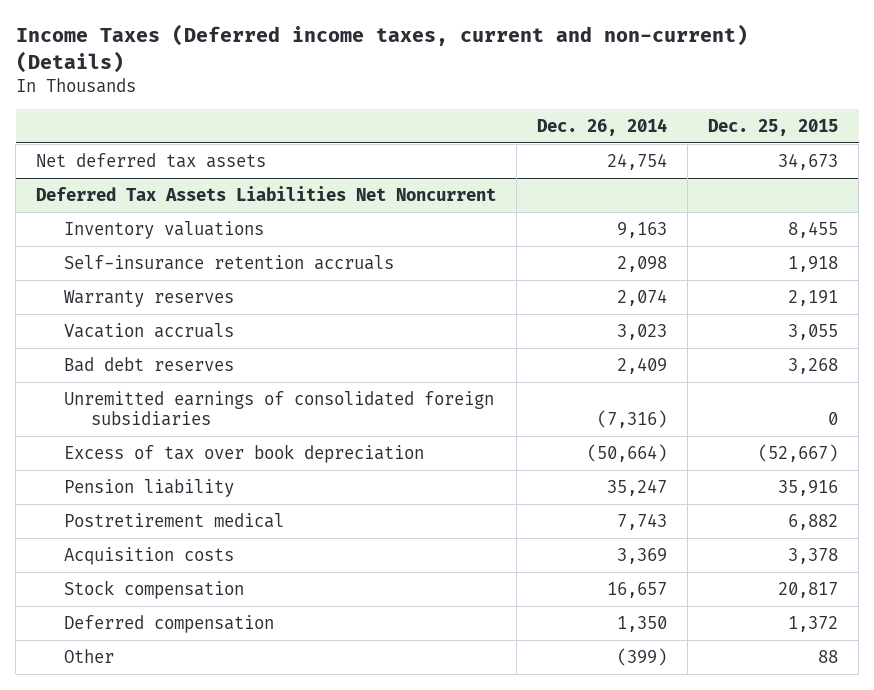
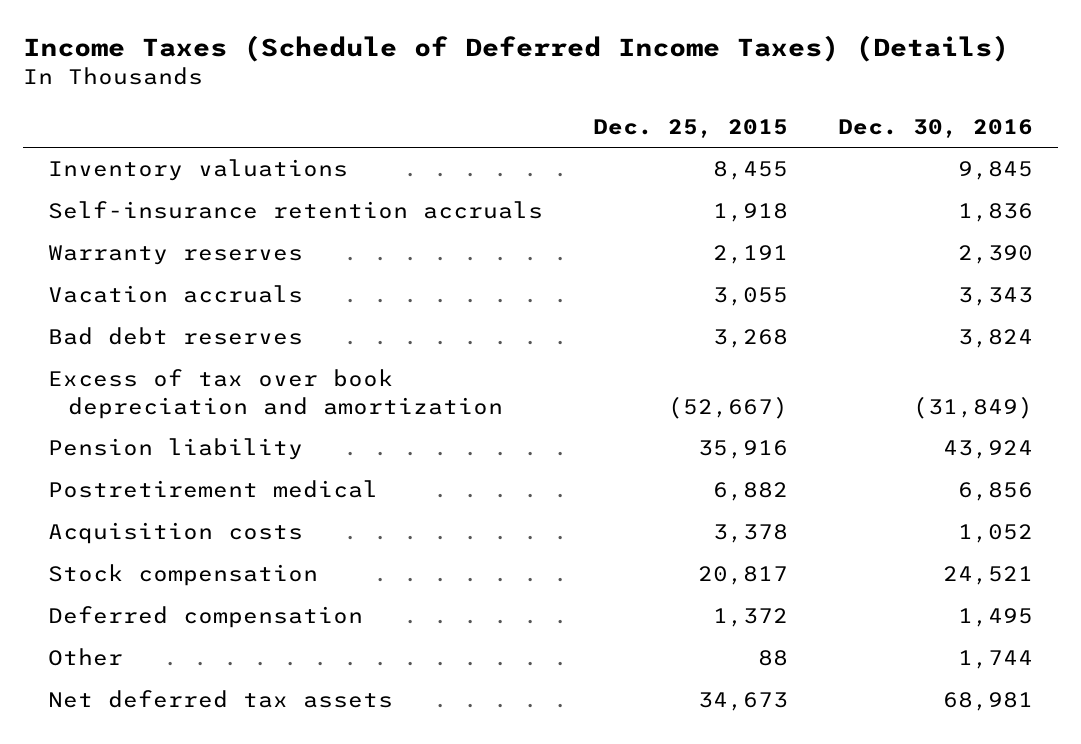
- Income Taxes (Deferred income taxes, current and non-current) (Details)
+ Income Taxes (Schedule of Deferred Income Taxes) (Details)
- | Dec. 26, 2014 | Dec. 25, 2015
+ | Dec. 25, 2015 | Dec. 30, 2016
- Deferred Tax Assets Liabilities Net Noncurrent
- Unremitted earnings of consolidated foreign subsidiaries | (7,316) | 0
- Excess of tax over book depreciation | (50,664) | (52,667)
+ Excess of tax over book depreciation and amortization | (52,667) | (31,849)
moved down: Net deferred tax assets | 34,673 | 68,981

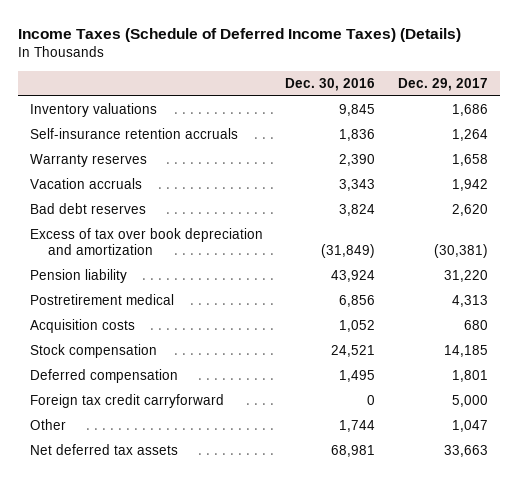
- | Dec. 25, 2015 | Dec. 30, 2016
+ | Dec. 30, 2016 | Dec. 29, 2017
+ Foreign tax credit carryforward | 0 | 5,000

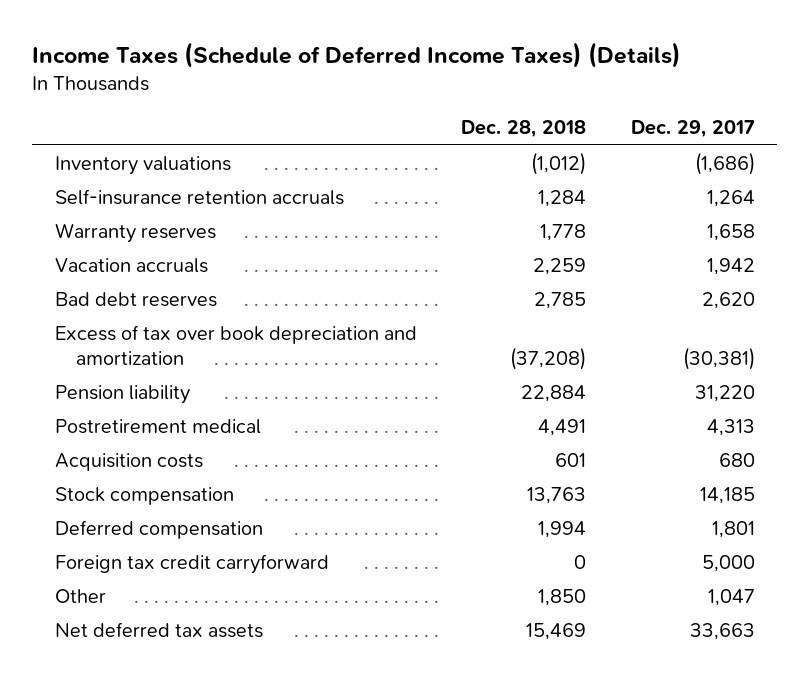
- | Dec. 30, 2016 | Dec. 29, 2017
+ | Dec. 28, 2018 | Dec. 29, 2017
- Inventory valuations | 9,845 | 1,686
+ Inventory valuations | (1,012) | (1,686)

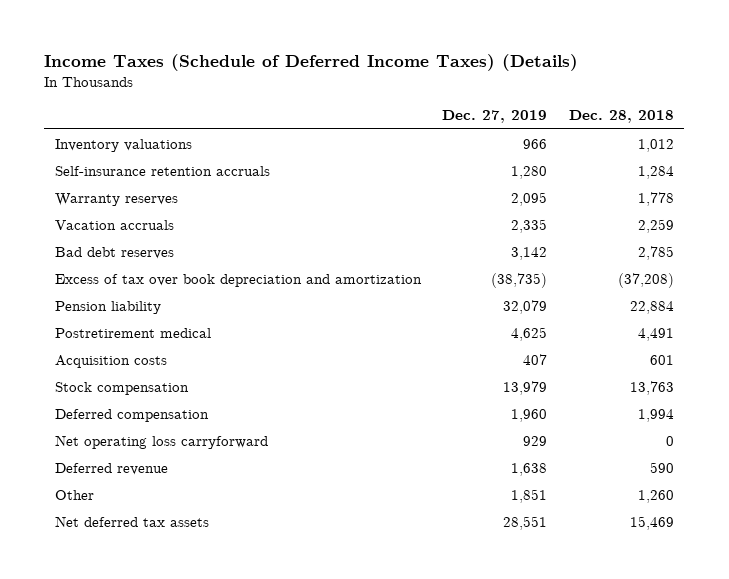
- | Dec. 28, 2018 | Dec. 29, 2017
+ | Dec. 27, 2019 | Dec. 28, 2018
- Inventory valuations | (1,012) | (1,686)
+ Inventory valuations | 966 | 1,012
- Foreign tax credit carryforward | 0 | 5,000
- Other | 1,850 | 1,047
+ Net operating loss carryforward | 929 | 0
+ Deferred revenue | 1,638 | 590
+ Other | 1,851 | 1,260

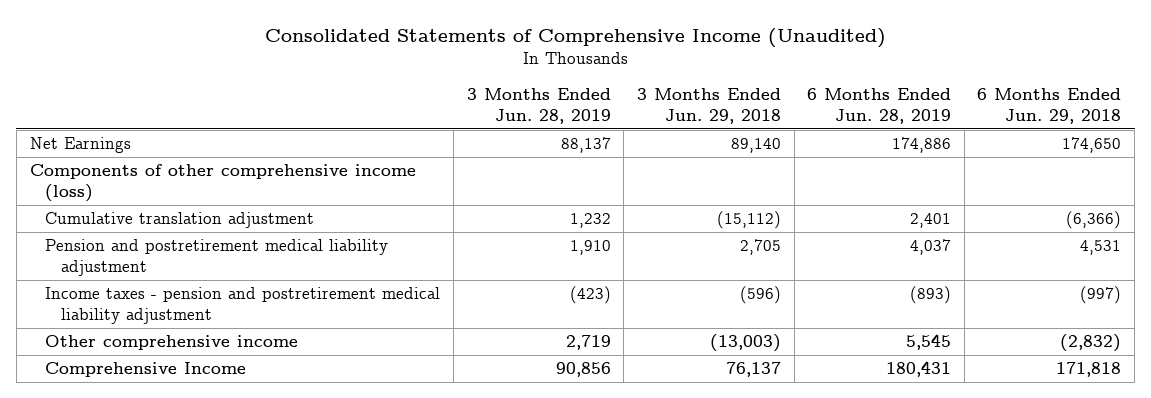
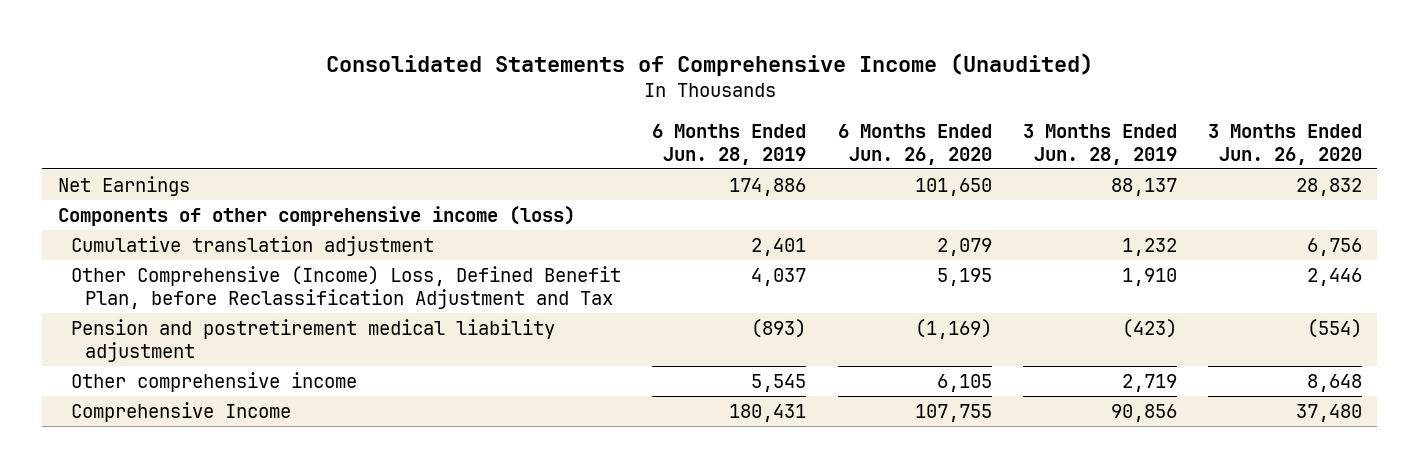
- | 3 Months Ended Jun. 28, 2019 | 3 Months Ended Jun. 29, 2018 | 6 Months Ended Jun. 28, 2019 | 6 Months Ended Jun. 29, 2018
+ | 6 Months Ended Jun. 28, 2019 | 6 Months Ended Jun. 26, 2020 | 3 Months Ended Jun. 28, 2019 | 3 Months Ended Jun. 26, 2020
- Pension and postretirement medical liability adjustment | 1,910 | 2,705 | 4,037 | 4,531
- Income taxes - pension and postretirement medical liability adjustment | (423) | (596) | (893) | (997)
+ Other Comprehensive (Income) Loss, Defined Benefit Plan, before Reclassification Adjustment and Tax | 4,037 | 5,195 | 1,910 | 2,446
+ Pension and postretirement medical liability adjustment | (893) | (1,169) | (423) | (554)

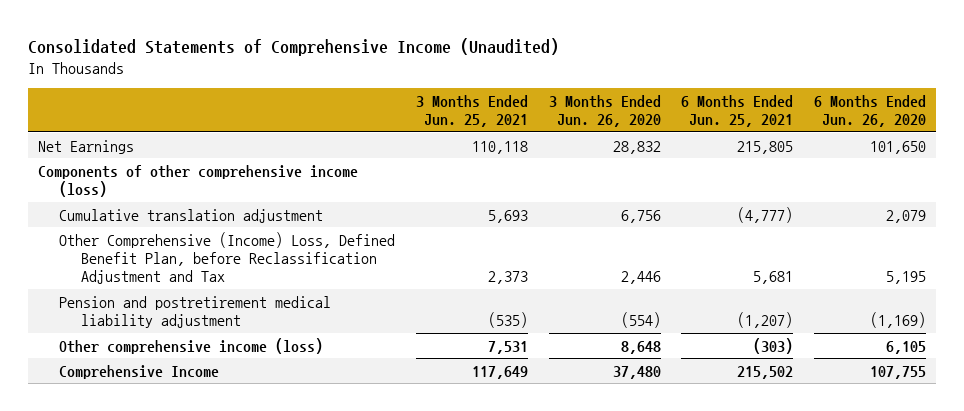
- | 6 Months Ended Jun. 28, 2019 | 6 Months Ended Jun. 26, 2020 | 3 Months Ended Jun. 28, 2019 | 3 Months Ended Jun. 26, 2020
+ | 3 Months Ended Jun. 25, 2021 | 3 Months Ended Jun. 26, 2020 | 6 Months Ended Jun. 25, 2021 | 6 Months Ended Jun. 26, 2020
- Other comprehensive income | 5,545 | 6,105 | 2,719 | 8,648
+ Other comprehensive income (loss) | 7,531 | 8,648 | (303) | 6,105

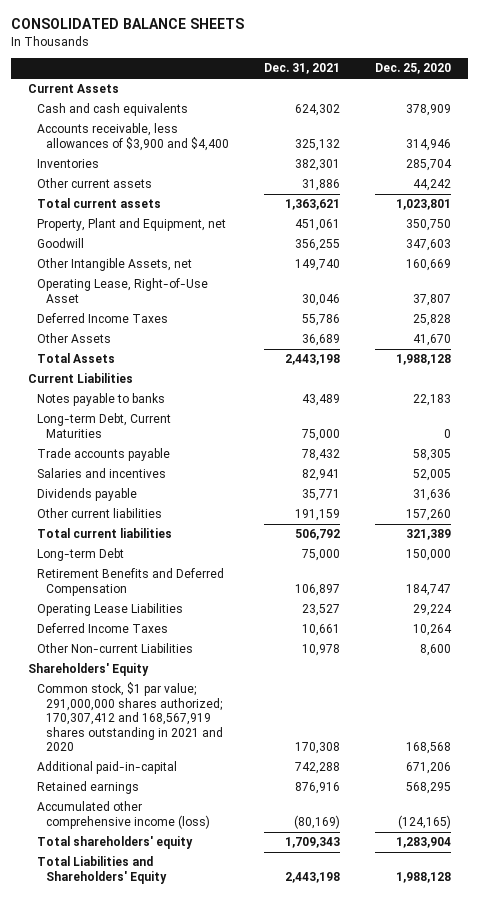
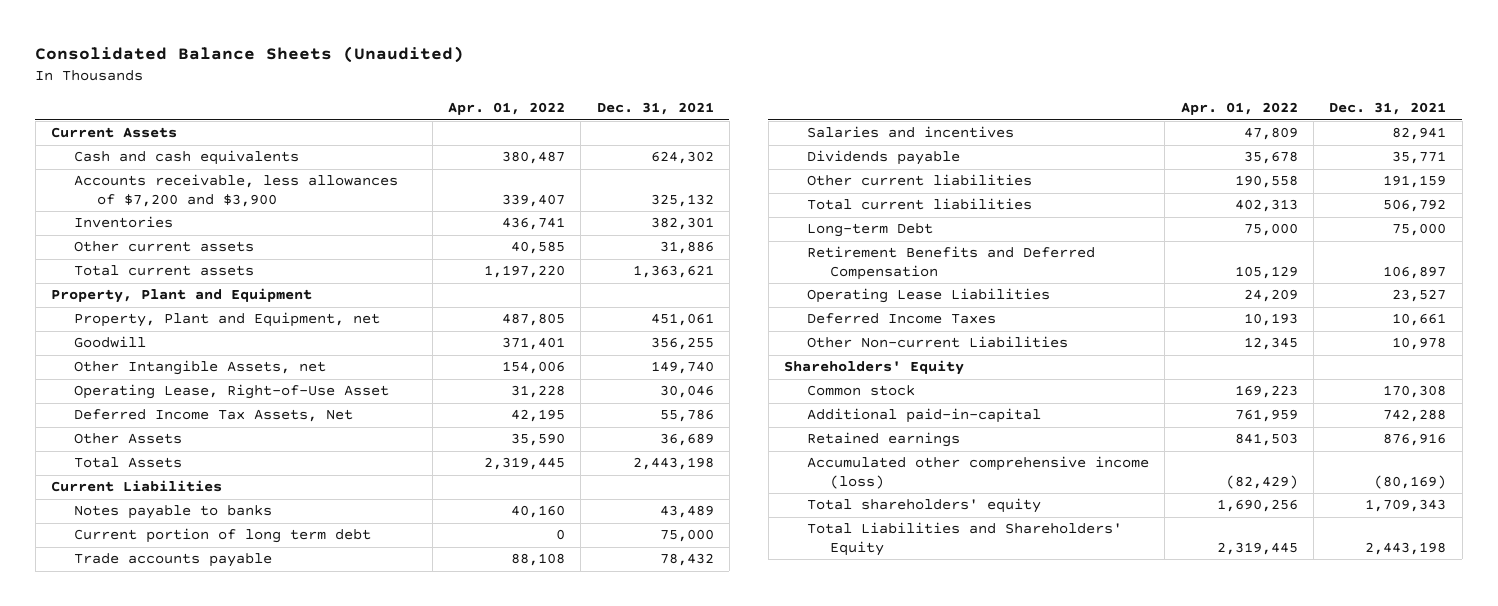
- CONSOLIDATED BALANCE SHEETS
+ Consolidated Balance Sheets (Unaudited)
- | Dec. 31, 2021 | Dec. 25, 2020
+ | Apr. 01, 2022 | Dec. 31, 2021
- Accounts receivable, less allowances of $3,900 and $4,400 | 325,132 | 314,946
+ Accounts receivable, less allowances of $7,200 and $3,900 | 339,407 | 325,132
+ Property, Plant and Equipment
- Deferred Income Taxes | 55,786 | 25,828
+ Deferred Income Tax Assets, Net | 42,195 | 55,786
- Long-term Debt, Current Maturities | 75,000 | 0
+ Current portion of long term debt | 0 | 75,000
- Common stock, $1 par value; 291,000,000 shares authorized; 170,307,412 and 168,567,919 shares outstanding in 2021 and 2020 | 170,308 | 168,568
+ Common stock | 169,223 | 170,308

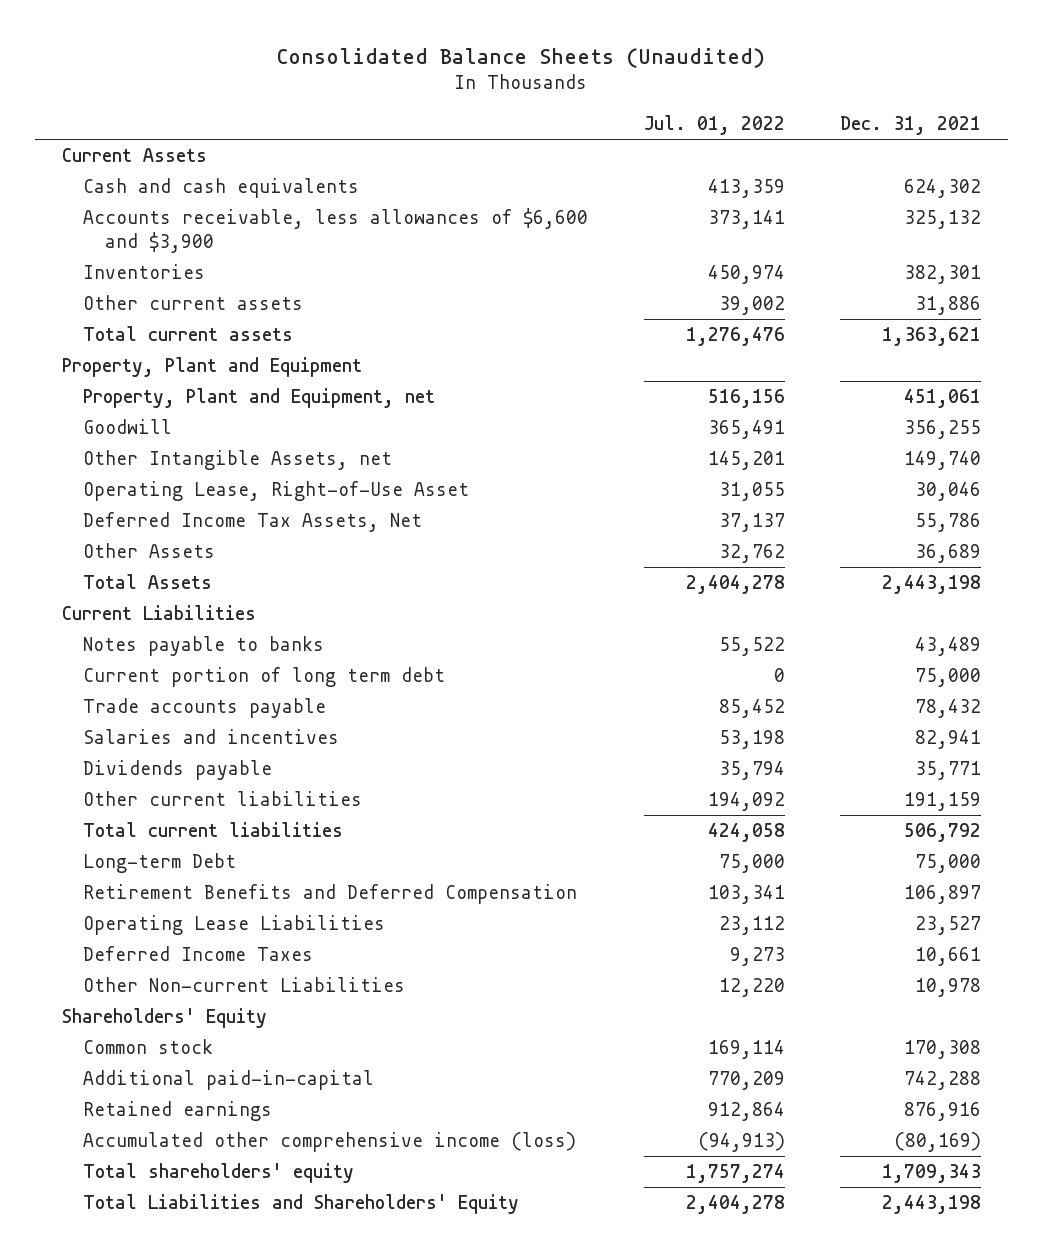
- | Apr. 01, 2022 | Dec. 31, 2021
+ | Jul. 01, 2022 | Dec. 31, 2021
- Accounts receivable, less allowances of $7,200 and $3,900 | 339,407 | 325,132
+ Accounts receivable, less allowances of $6,600 and $3,900 | 373,141 | 325,132

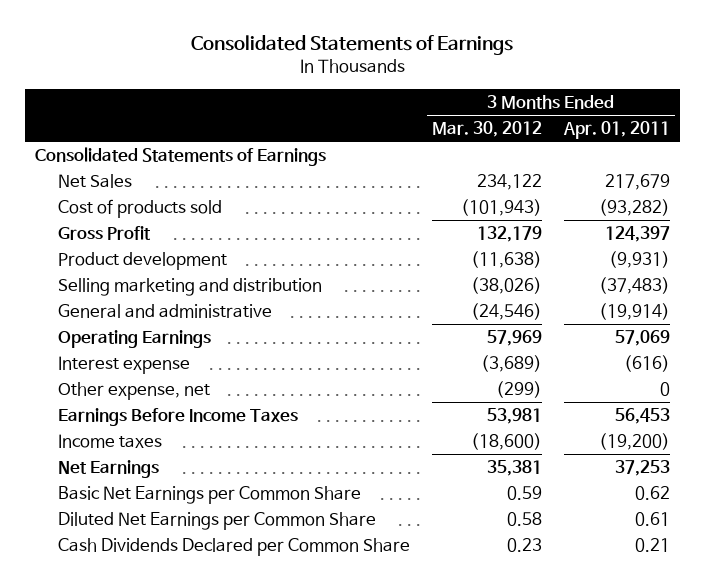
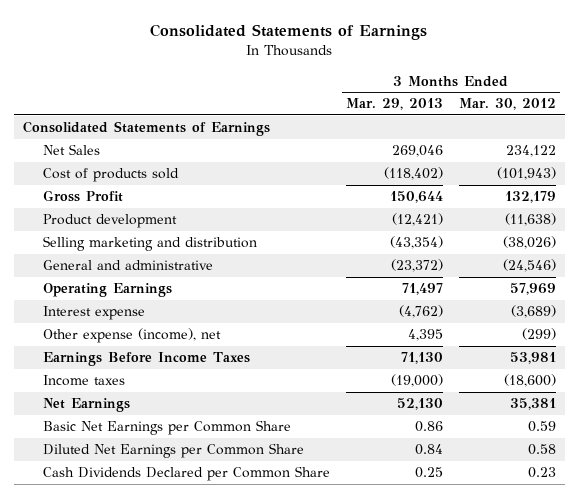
- | 3 Months Ended Mar. 30, 2012 | 3 Months Ended Apr. 01, 2011
+ | 3 Months Ended Mar. 29, 2013 | 3 Months Ended Mar. 30, 2012
- Other expense, net | (299) | 0
+ Other expense (income), net | 4,395 | (299)

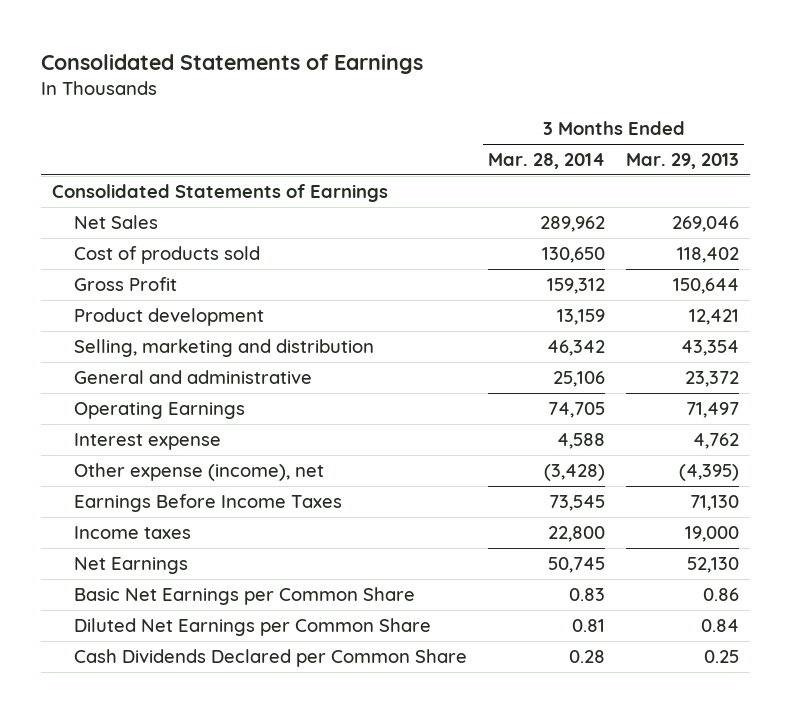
- | 3 Months Ended Mar. 29, 2013 | 3 Months Ended Mar. 30, 2012
+ | 3 Months Ended Mar. 28, 2014 | 3 Months Ended Mar. 29, 2013
- Cost of products sold | (118,402) | (101,943)
+ Cost of products sold | 130,650 | 118,402
- Product development | (12,421) | (11,638)
- Selling marketing and distribution | (43,354) | (38,026)
- General and administrative | (23,372) | (24,546)
+ Product development | 13,159 | 12,421
+ Selling, marketing and distribution | 46,342 | 43,354
+ General and administrative | 25,106 | 23,372
- Interest expense | (4,762) | (3,689)
- Other expense (income), net | 4,395 | (299)
+ Interest expense | 4,588 | 4,762
+ Other expense (income), net | (3,428) | (4,395)
- Income taxes | (19,000) | (18,600)
+ Income taxes | 22,800 | 19,000

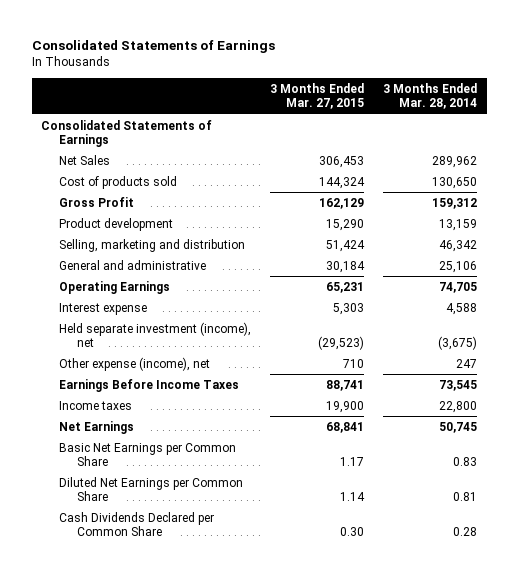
- | 3 Months Ended Mar. 28, 2014 | 3 Months Ended Mar. 29, 2013
+ | 3 Months Ended Mar. 27, 2015 | 3 Months Ended Mar. 28, 2014
- Other expense (income), net | (3,428) | (4,395)
+ Held separate investment (income), net | (29,523) | (3,675)
+ Other expense (income), net | 710 | 247

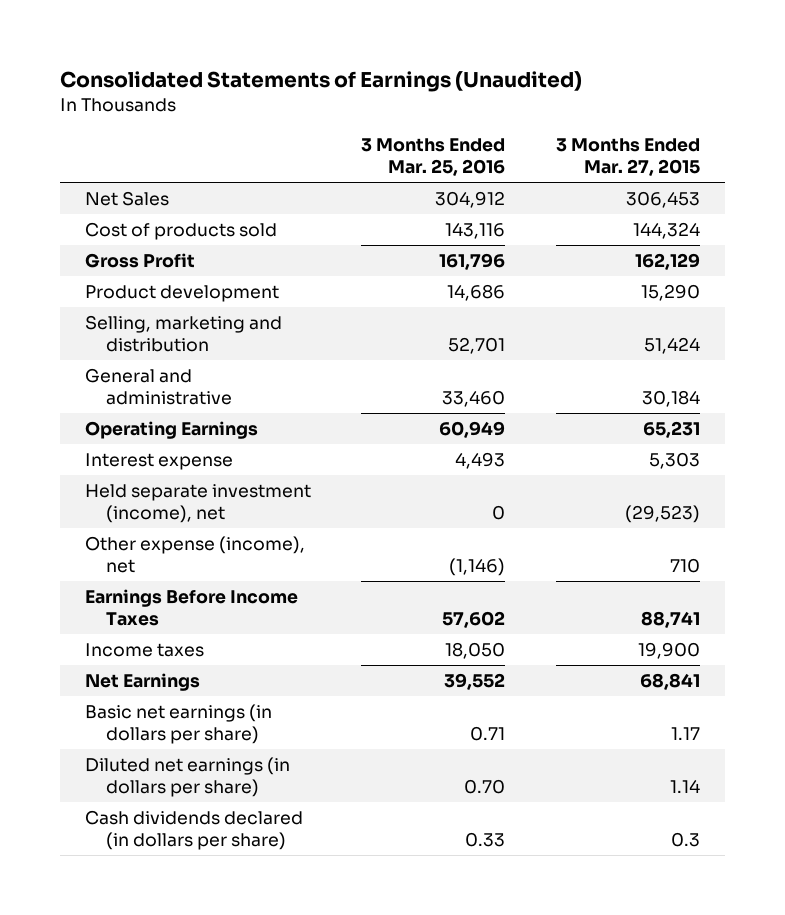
- Consolidated Statements of Earnings
+ Consolidated Statements of Earnings (Unaudited)
- | 3 Months Ended Mar. 27, 2015 | 3 Months Ended Mar. 28, 2014
+ | 3 Months Ended Mar. 25, 2016 | 3 Months Ended Mar. 27, 2015
- Consolidated Statements of Earnings
- Basic Net Earnings per Common Share | 1.17 | 0.83
- Diluted Net Earnings per Common Share | 1.14 | 0.81
- Cash Dividends Declared per Common Share | 0.30 | 0.28
+ Basic net earnings (in dollars per share) | 0.71 | 1.17
+ Diluted net earnings (in dollars per share) | 0.70 | 1.14
+ Cash dividends declared (in dollars per share) | 0.33 | 0.3

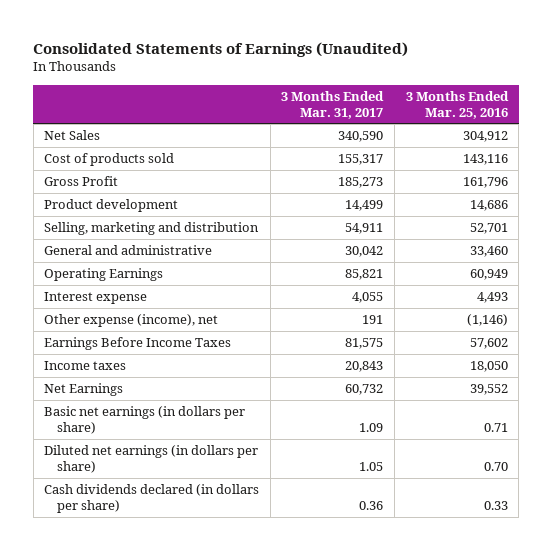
- | 3 Months Ended Mar. 25, 2016 | 3 Months Ended Mar. 27, 2015
+ | 3 Months Ended Mar. 31, 2017 | 3 Months Ended Mar. 25, 2016
- Held separate investment (income), net | 0 | (29,523)

